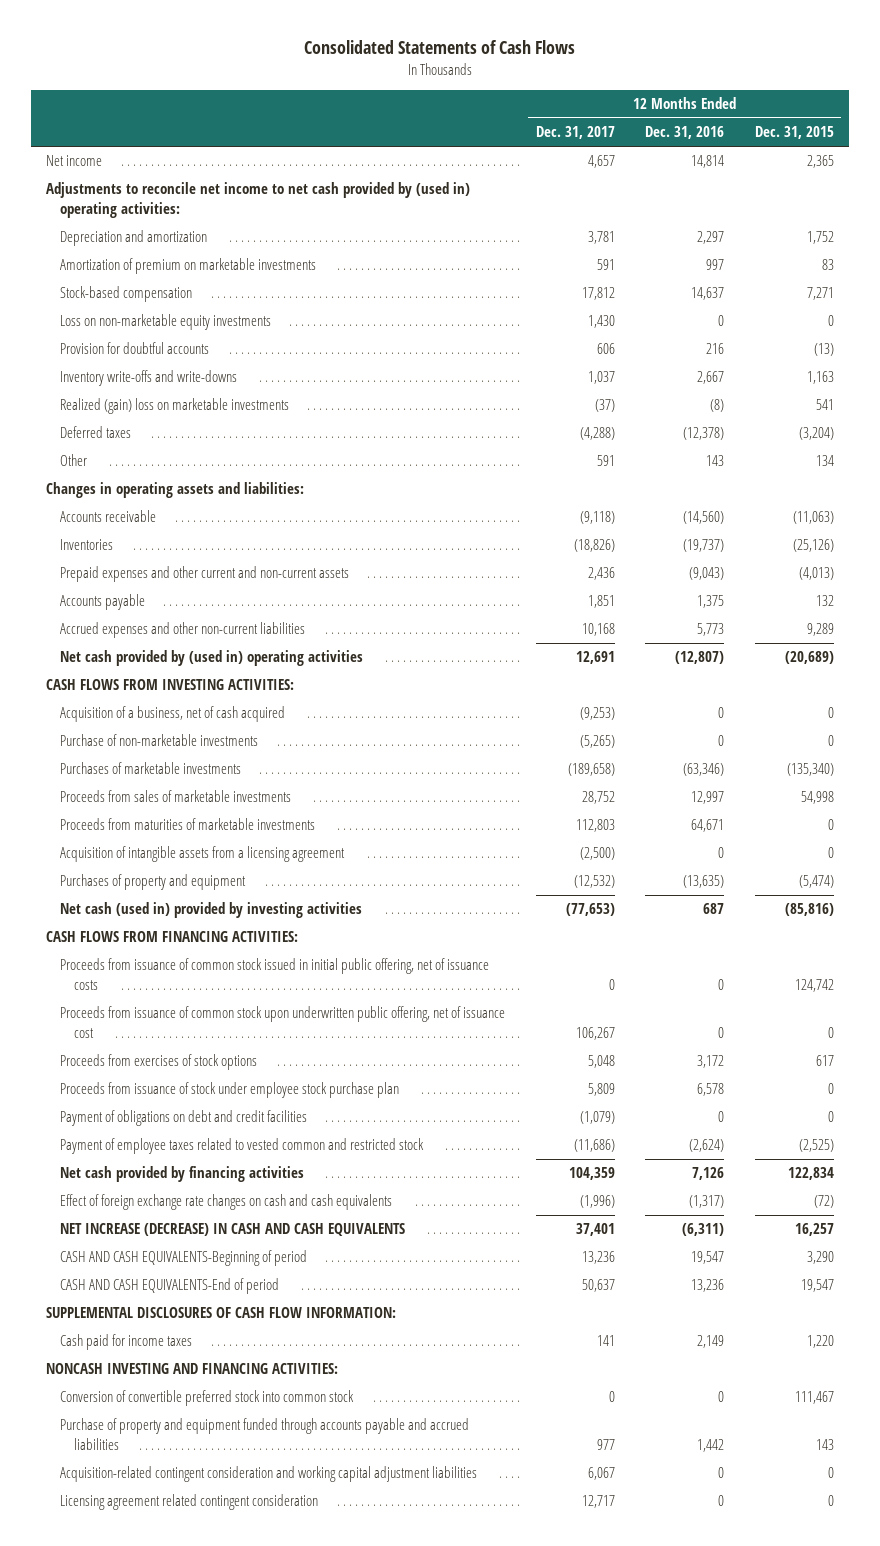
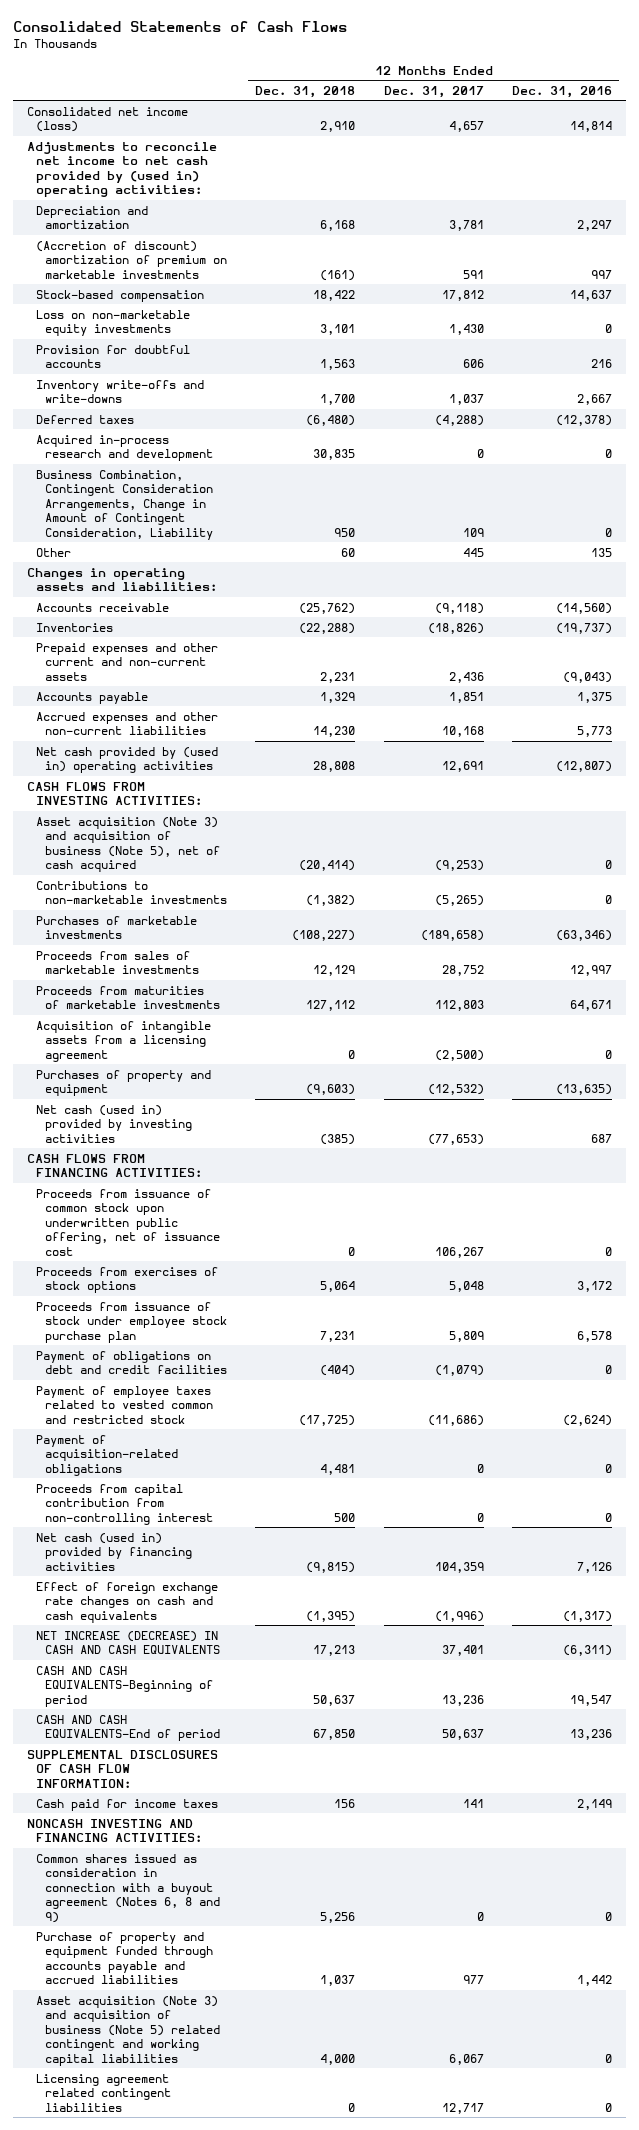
- | 12 Months Ended Dec. 31, 2017 | 12 Months Ended Dec. 31, 2016 | 12 Months Ended Dec. 31, 2015
+ | 12 Months Ended Dec. 31, 2018 | 12 Months Ended Dec. 31, 2017 | 12 Months Ended Dec. 31, 2016
- Net income | 4,657 | 14,814 | 2,365
+ Consolidated net income (loss) | 2,910 | 4,657 | 14,814
- Amortization of premium on marketable investments | 591 | 997 | 83
+ (Accretion of discount) amortization of premium on marketable investments | (161) | 591 | 997
- Realized (gain) loss on marketable investments | (37) | (8) | 541
- Other | 591 | 143 | 134
+ Acquired in-process research and development | 30,835 | 0 | 0
+ Business Combination, Contingent Consideration Arrangements, Change in Amount of Contingent Consideration, Liability | 950 | 109 | 0
+ Other | 60 | 445 | 135
- Acquisition of a business, net of cash acquired | (9,253) | 0 | 0
- Purchase of non-marketable investments | (5,265) | 0 | 0
+ Asset acquisition (Note 3) and acquisition of business (Note 5), net of cash acquired | (20,414) | (9,253) | 0
+ Contributions to non-marketable investments | (1,382) | (5,265) | 0
- Proceeds from issuance of common stock issued in initial public offering, net of issuance costs | 0 | 0 | 124,742
- Net cash provided by financing activities | 104,359 | 7,126 | 122,834
+ Payment of acquisition-related obligations | 4,481 | 0 | 0
+ Proceeds from capital contribution from non-controlling interest | 500 | 0 | 0
+ Net cash (used in) provided by financing activities | (9,815) | 104,359 | 7,126
- Conversion of convertible preferred stock into common stock | 0 | 0 | 111,467
+ Common shares issued as consideration in connection with a buyout agreement (Notes 6, 8 and 9) | 5,256 | 0 | 0
- Acquisition-related contingent consideration and working capital adjustment liabilities | 6,067 | 0 | 0
- Licensing agreement related contingent consideration | 12,717 | 0 | 0
+ Asset acquisition (Note 3) and acquisition of business (Note 5) related contingent and working capital liabilities | 4,000 | 6,067 | 0
+ Licensing agreement related contingent liabilities | 0 | 12,717 | 0

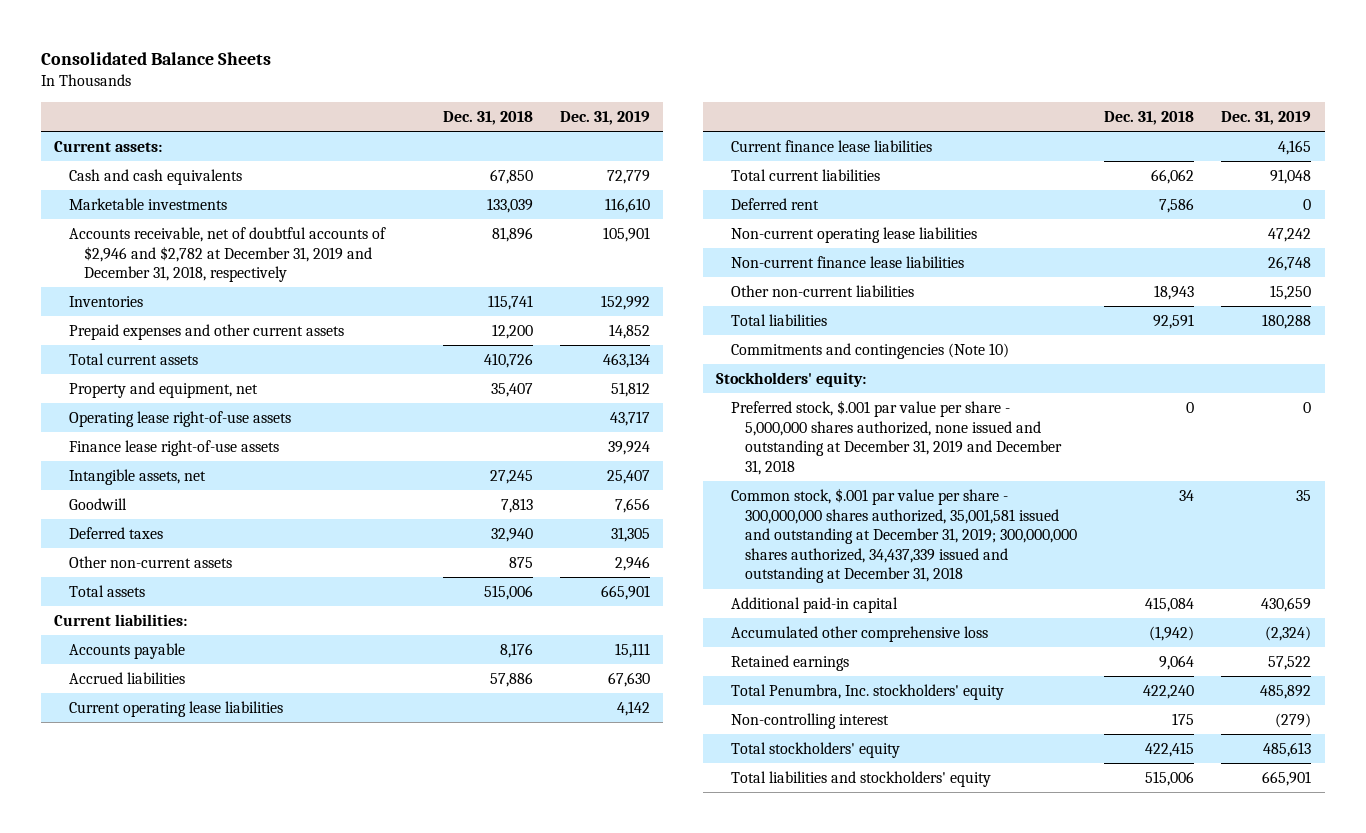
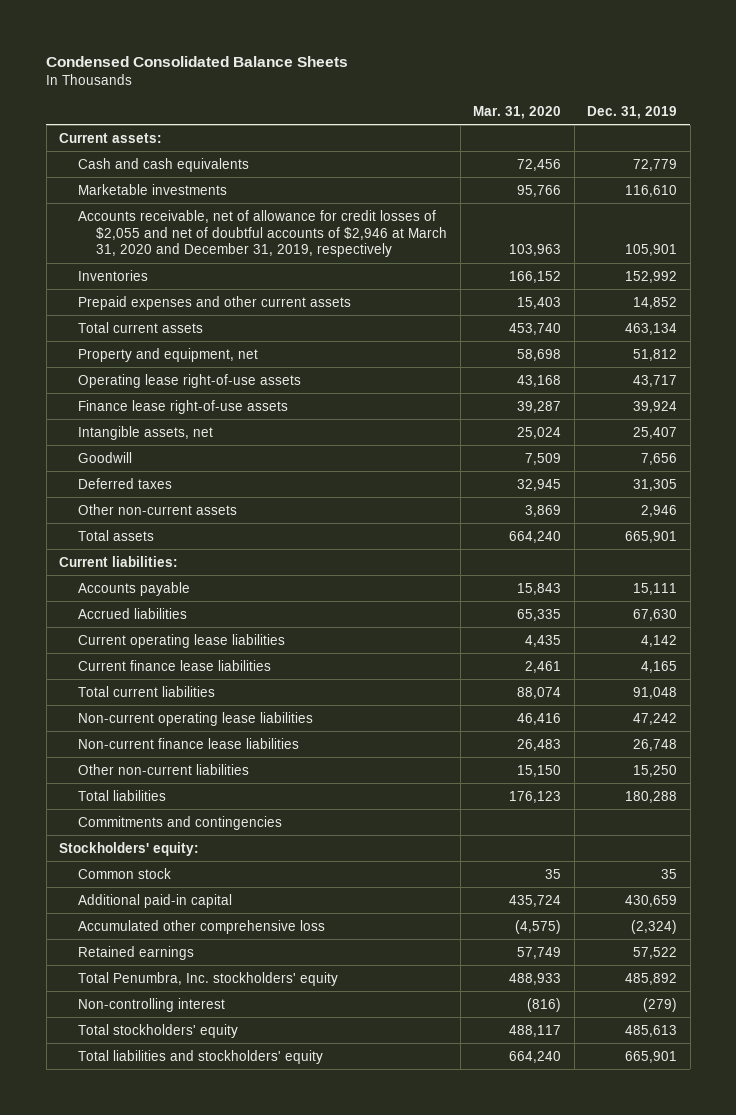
- Consolidated Balance Sheets
+ Condensed Consolidated Balance Sheets
- | Dec. 31, 2018 | Dec. 31, 2019
+ | Mar. 31, 2020 | Dec. 31, 2019
- Accounts receivable, net of doubtful accounts of $2,946 and $2,782 at December 31, 2019 and December 31, 2018, respectively | 81,896 | 105,901
+ Accounts receivable, net of allowance for credit losses of $2,055 and net of doubtful accounts of $2,946 at March 31, 2020 and December 31, 2019, respectively | 103,963 | 105,901
- Deferred rent | 7,586 | 0
- Commitments and contingencies (Note 10)
+ Commitments and contingencies
- Preferred stock, $.001 par value per share - 5,000,000 shares authorized, none issued and outstanding at December 31, 2019 and December 31, 2018 | 0 | 0
- Common stock, $.001 par value per share - 300,000,000 shares authorized, 35,001,581 issued and outstanding at December 31, 2019; 300,000,000 shares authorized, 34,437,339 issued and outstanding at December 31, 2018 | 34 | 35
+ Common stock | 35 | 35

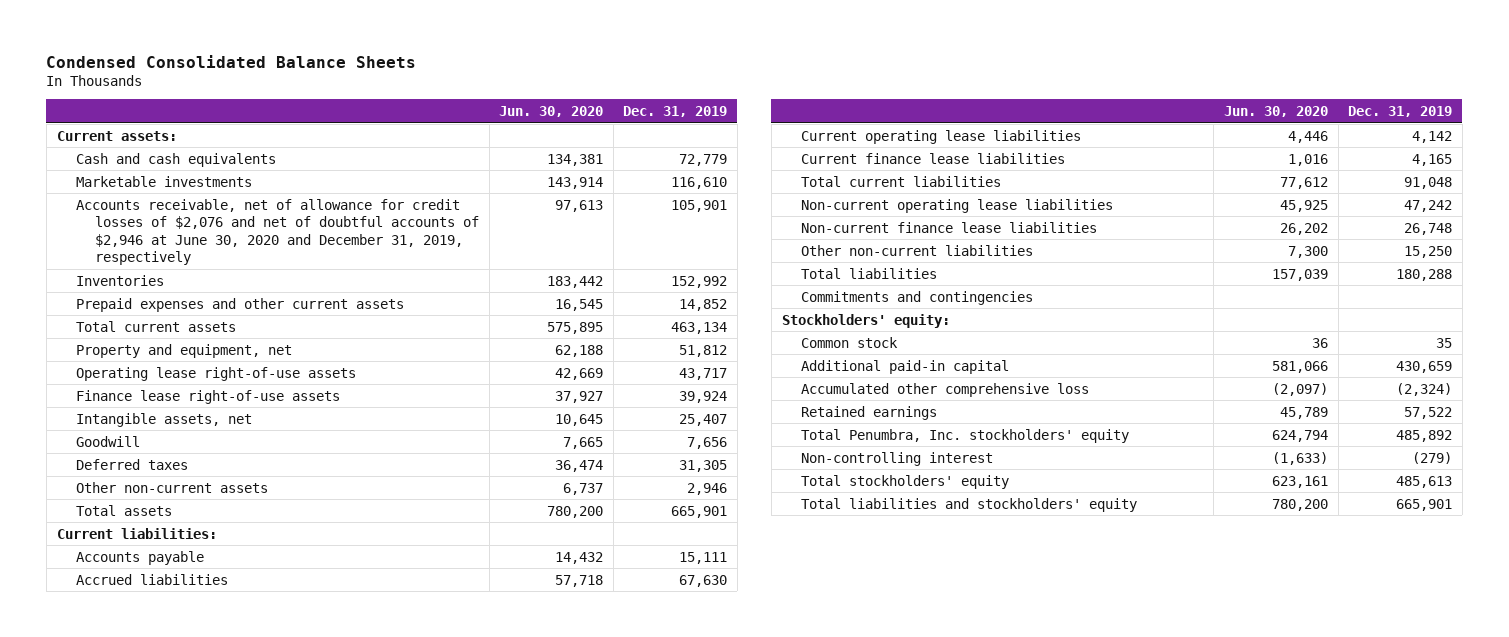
- | Mar. 31, 2020 | Dec. 31, 2019
+ | Jun. 30, 2020 | Dec. 31, 2019
- Accounts receivable, net of allowance for credit losses of $2,055 and net of doubtful accounts of $2,946 at March 31, 2020 and December 31, 2019, respectively | 103,963 | 105,901
+ Accounts receivable, net of allowance for credit losses of $2,076 and net of doubtful accounts of $2,946 at June 30, 2020 and December 31, 2019, respectively | 97,613 | 105,901

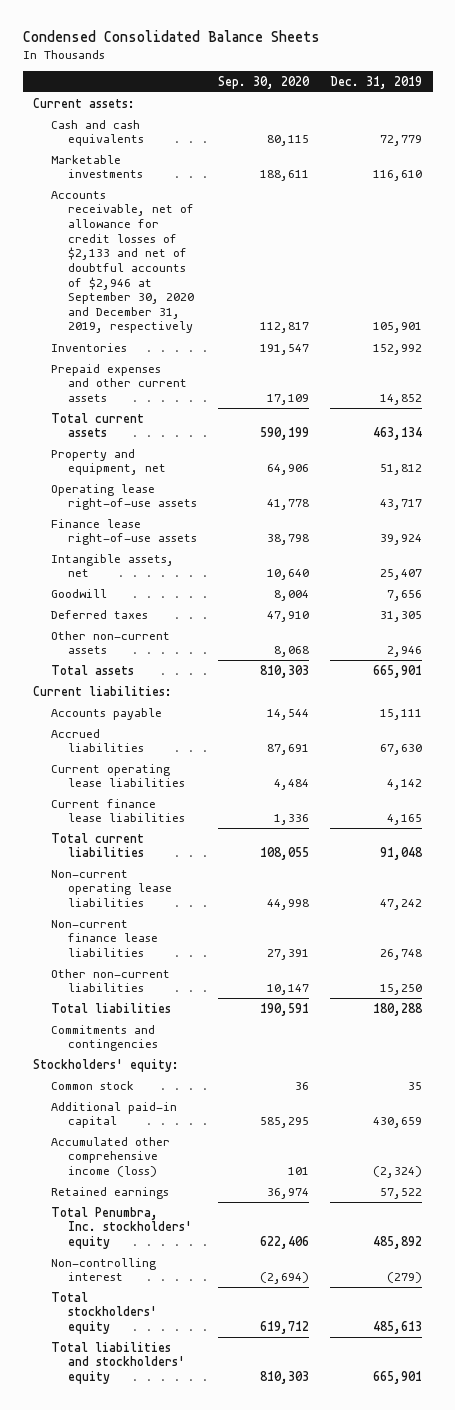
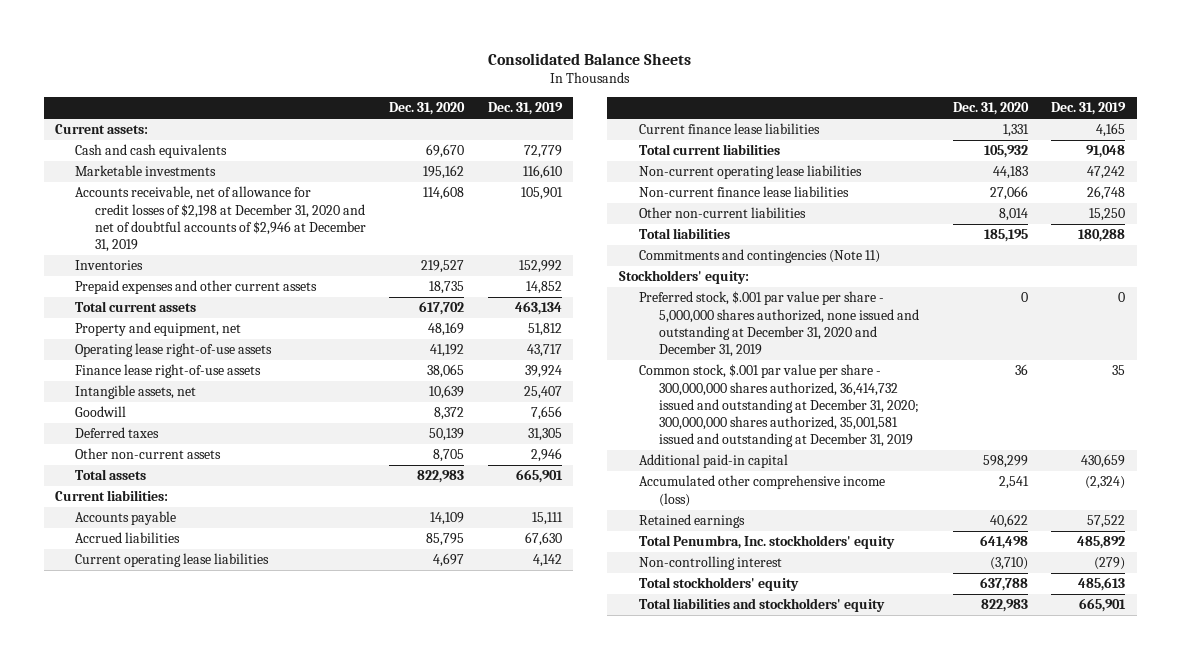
- Condensed Consolidated Balance Sheets
+ Consolidated Balance Sheets
- | Sep. 30, 2020 | Dec. 31, 2019
+ | Dec. 31, 2020 | Dec. 31, 2019
- Accounts receivable, net of allowance for credit losses of $2,133 and net of doubtful accounts of $2,946 at September 30, 2020 and December 31, 2019, respectively | 112,817 | 105,901
+ Accounts receivable, net of allowance for credit losses of $2,198 at December 31, 2020 and net of doubtful accounts of $2,946 at December 31, 2019 | 114,608 | 105,901
- Commitments and contingencies
+ Commitments and contingencies (Note 11)
- Common stock | 36 | 35
+ Preferred stock, $.001 par value per share - 5,000,000 shares authorized, none issued and outstanding at December 31, 2020 and December 31, 2019 | 0 | 0
+ Common stock, $.001 par value per share - 300,000,000 shares authorized, 36,414,732 issued and outstanding at December 31, 2020; 300,000,000 shares authorized, 35,001,581 issued and outstanding at December 31, 2019 | 36 | 35

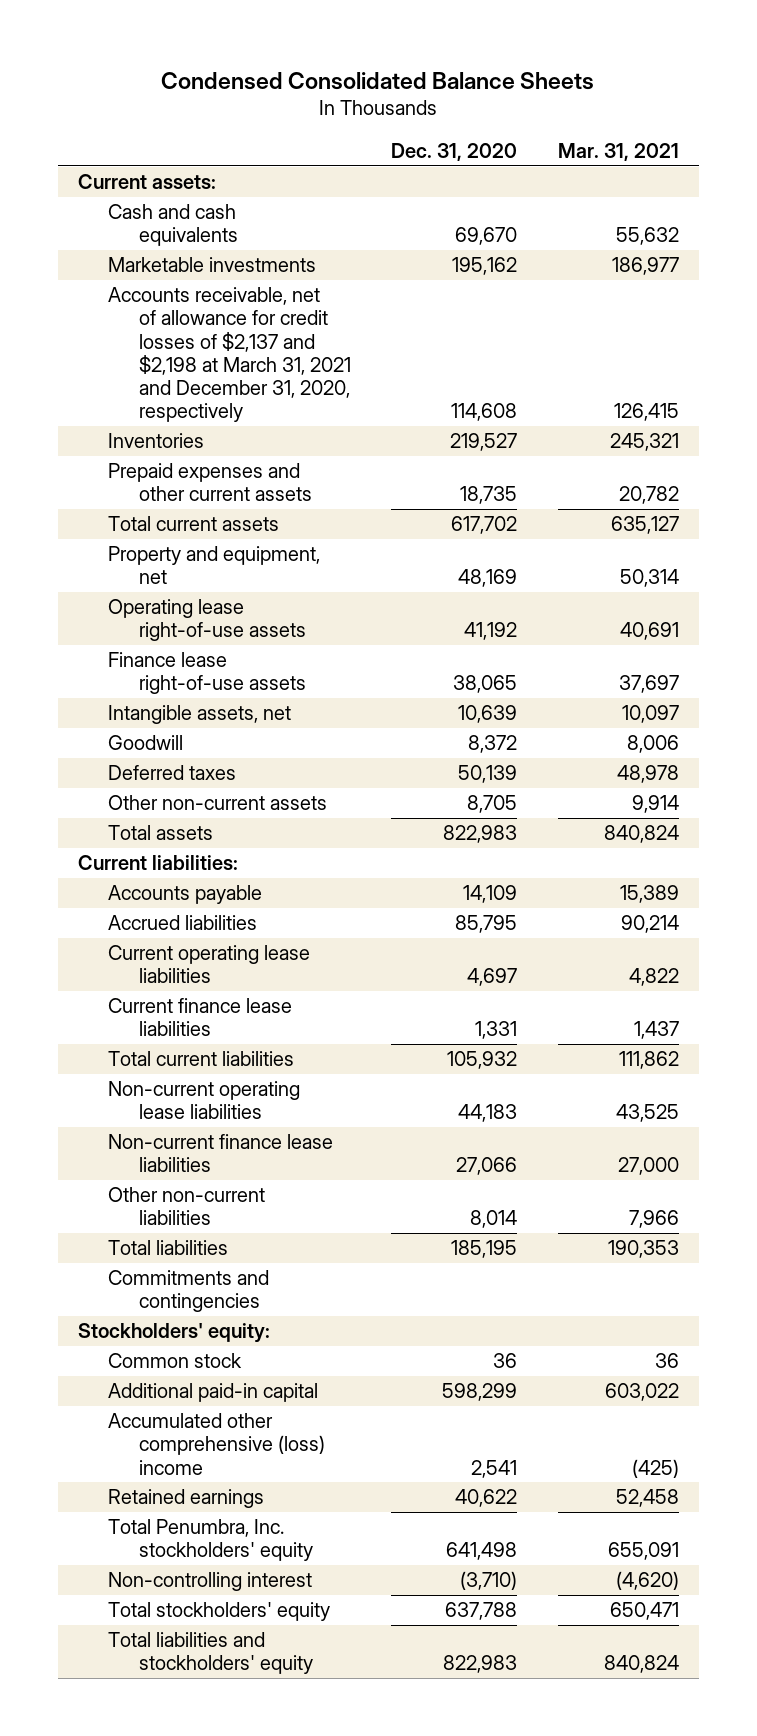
- Consolidated Balance Sheets
+ Condensed Consolidated Balance Sheets
- | Dec. 31, 2020 | Dec. 31, 2019
+ | Dec. 31, 2020 | Mar. 31, 2021
- Accounts receivable, net of allowance for credit losses of $2,198 at December 31, 2020 and net of doubtful accounts of $2,946 at December 31, 2019 | 114,608 | 105,901
+ Accounts receivable, net of allowance for credit losses of $2,137 and $2,198 at March 31, 2021 and December 31, 2020, respectively | 114,608 | 126,415
- Commitments and contingencies (Note 11)
+ Commitments and contingencies
- Preferred stock, $.001 par value per share - 5,000,000 shares authorized, none issued and outstanding at December 31, 2020 and December 31, 2019 | 0 | 0
- Common stock, $.001 par value per share - 300,000,000 shares authorized, 36,414,732 issued and outstanding at December 31, 2020; 300,000,000 shares authorized, 35,001,581 issued and outstanding at December 31, 2019 | 36 | 35
+ Common stock | 36 | 36
- Accumulated other comprehensive income (loss) | 2,541 | (2,324)
+ Accumulated other comprehensive (loss) income | 2,541 | (425)

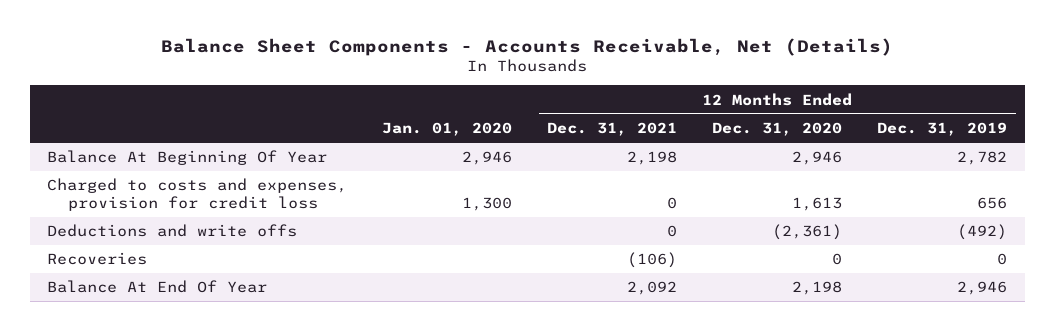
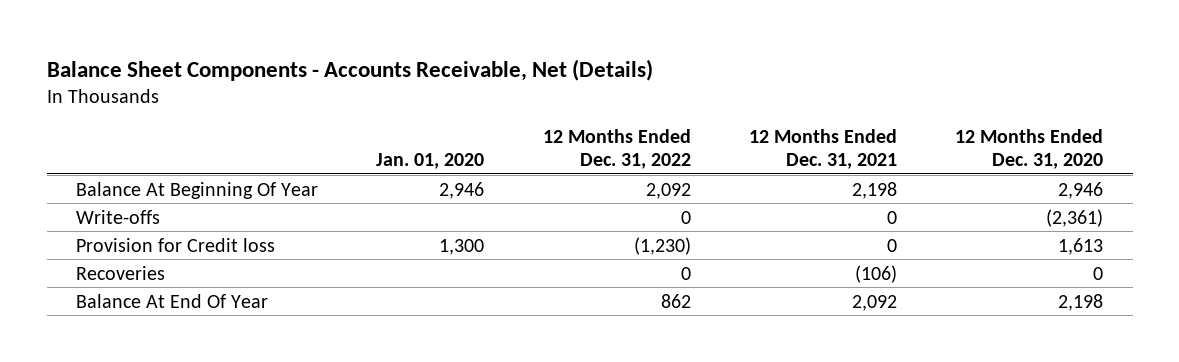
- | Jan. 01, 2020 | 12 Months Ended Dec. 31, 2021 | 12 Months Ended Dec. 31, 2020 | 12 Months Ended Dec. 31, 2019
+ | Jan. 01, 2020 | 12 Months Ended Dec. 31, 2022 | 12 Months Ended Dec. 31, 2021 | 12 Months Ended Dec. 31, 2020
- Charged to costs and expenses, provision for credit loss | 1,300 | 0 | 1,613 | 656
- Deductions and write offs | | 0 | (2,361) | (492)
+ Write-offs | | 0 | 0 | (2,361)
+ Provision for Credit loss | 1,300 | (1,230) | 0 | 1,613

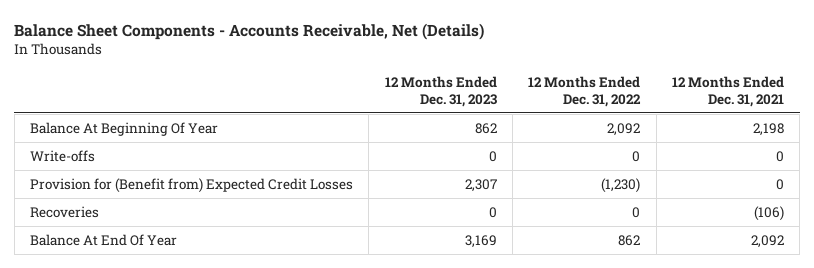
- | Jan. 01, 2020 | 12 Months Ended Dec. 31, 2022 | 12 Months Ended Dec. 31, 2021 | 12 Months Ended Dec. 31, 2020
+ | 12 Months Ended Dec. 31, 2023 | 12 Months Ended Dec. 31, 2022 | 12 Months Ended Dec. 31, 2021
- Provision for Credit loss | 1,300 | (1,230) | 0 | 1,613
+ Provision for (Benefit from) Expected Credit Losses | 2,307 | (1,230) | 0

